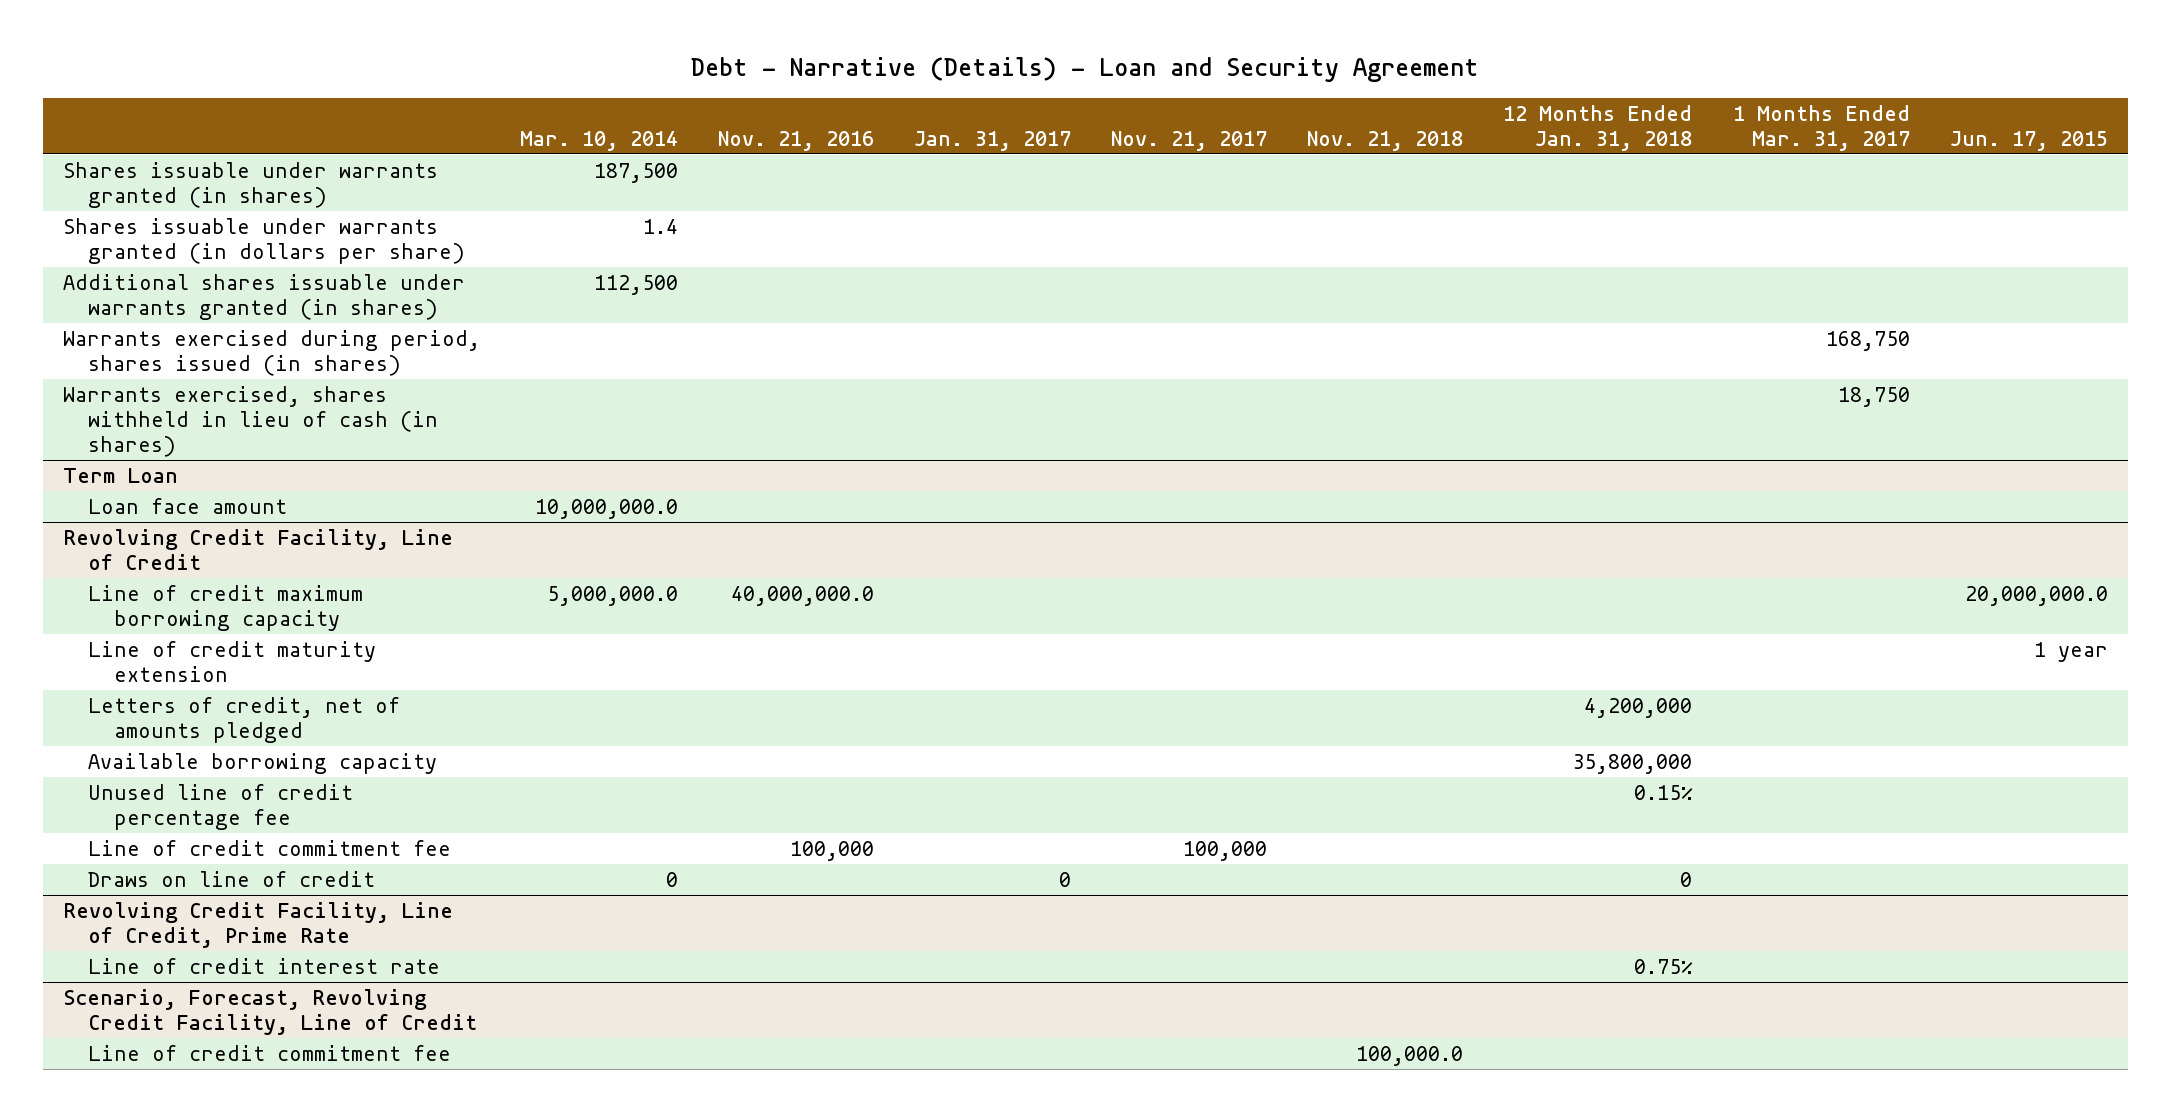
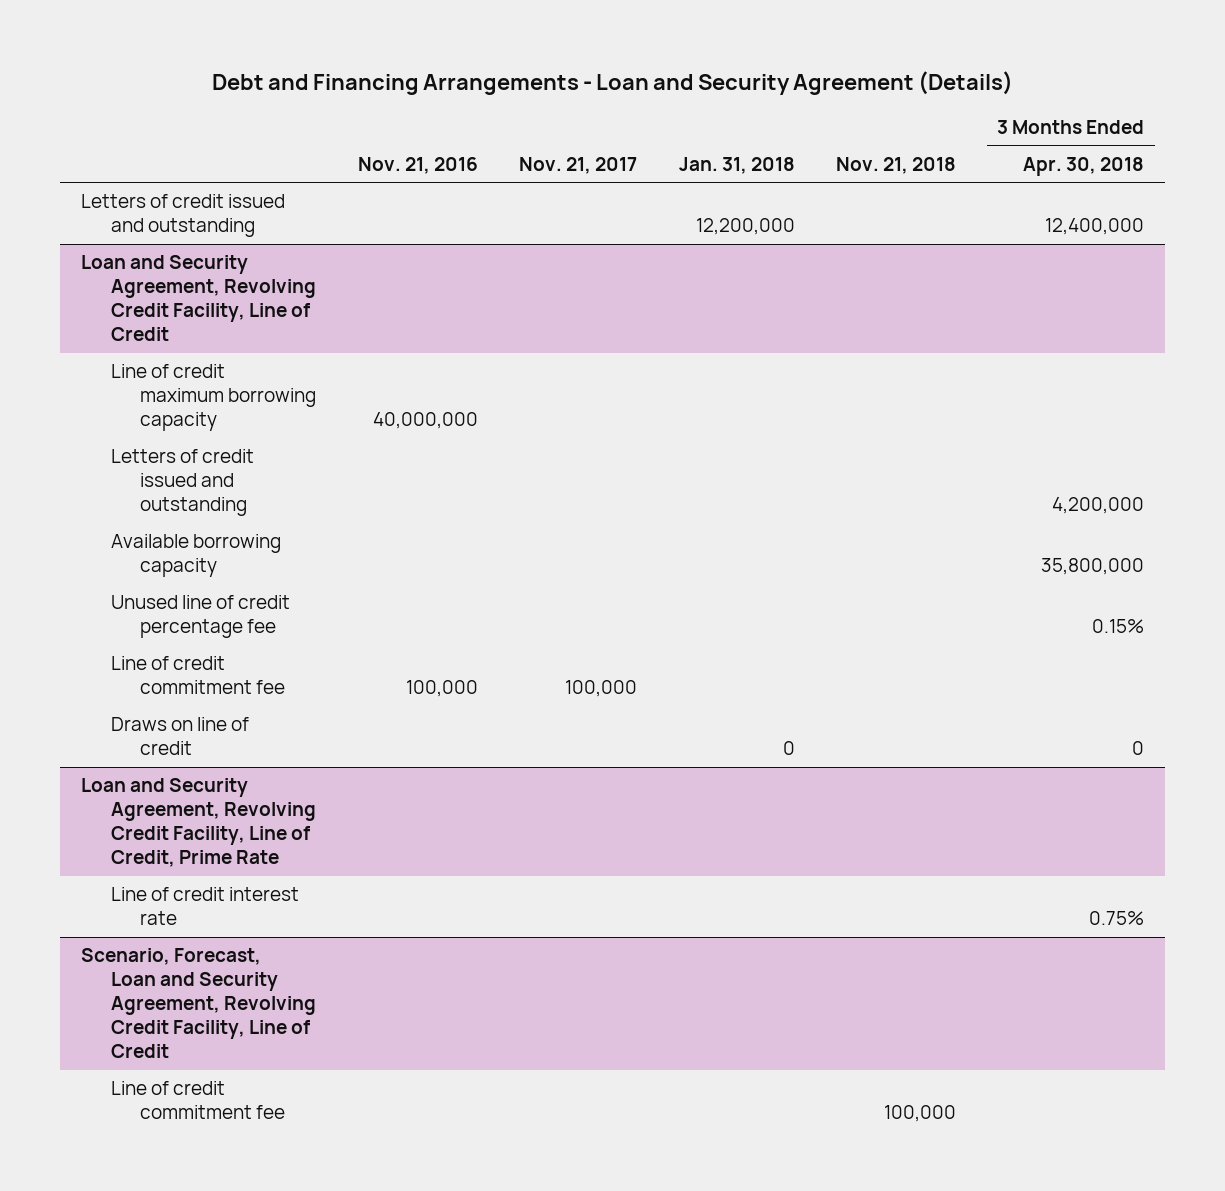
- Debt - Narrative (Details) - Loan and Security Agreement
+ Debt and Financing Arrangements - Loan and Security Agreement (Details)
- | Mar. 10, 2014 | Nov. 21, 2016 | Jan. 31, 2017 | Nov. 21, 2017 | Nov. 21, 2018 | 12 Months Ended Jan. 31, 2018 | 1 Months Ended Mar. 31, 2017 | Jun. 17, 2015
+ | Nov. 21, 2016 | Nov. 21, 2017 | Jan. 31, 2018 | Nov. 21, 2018 | 3 Months Ended Apr. 30, 2018
- Shares issuable under warrants granted (in shares) | 187,500 | | | | | | |
- Shares issuable under warrants granted (in dollars per share) | 1.4 | | | | | | |
- Additional shares issuable under warrants granted (in shares) | 112,500 | | | | | | |
- Warrants exercised during period, shares issued (in shares) | | | | | | | 168,750 |
- Warrants exercised, shares withheld in lieu of cash (in shares) | | | | | | | 18,750 |
- Term Loan
- Loan face amount | 10,000,000.0 | | | | | | |
- Revolving Credit Facility, Line of Credit
- Line of credit maximum borrowing capacity | 5,000,000.0 | 40,000,000.0 | | | | | | 20,000,000.0
- Line of credit maturity extension | | | | | | | | 1 year
- Letters of credit, net of amounts pledged | | | | | | 4,200,000 | |
+ Letters of credit issued and outstanding | | | 12,200,000 | | 12,400,000
+ Loan and Security Agreement, Revolving Credit Facility, Line of Credit
+ Line of credit maximum borrowing capacity | 40,000,000 | | | |
+ Letters of credit issued and outstanding | | | | | 4,200,000
- Revolving Credit Facility, Line of Credit, Prime Rate
+ Loan and Security Agreement, Revolving Credit Facility, Line of Credit, Prime Rate
- Scenario, Forecast, Revolving Credit Facility, Line of Credit
- Line of credit commitment fee | | | | | 100,000.0 | | |
+ Scenario, Forecast, Loan and Security Agreement, Revolving Credit Facility, Line of Credit
+ Line of credit commitment fee | | | | 100,000 |

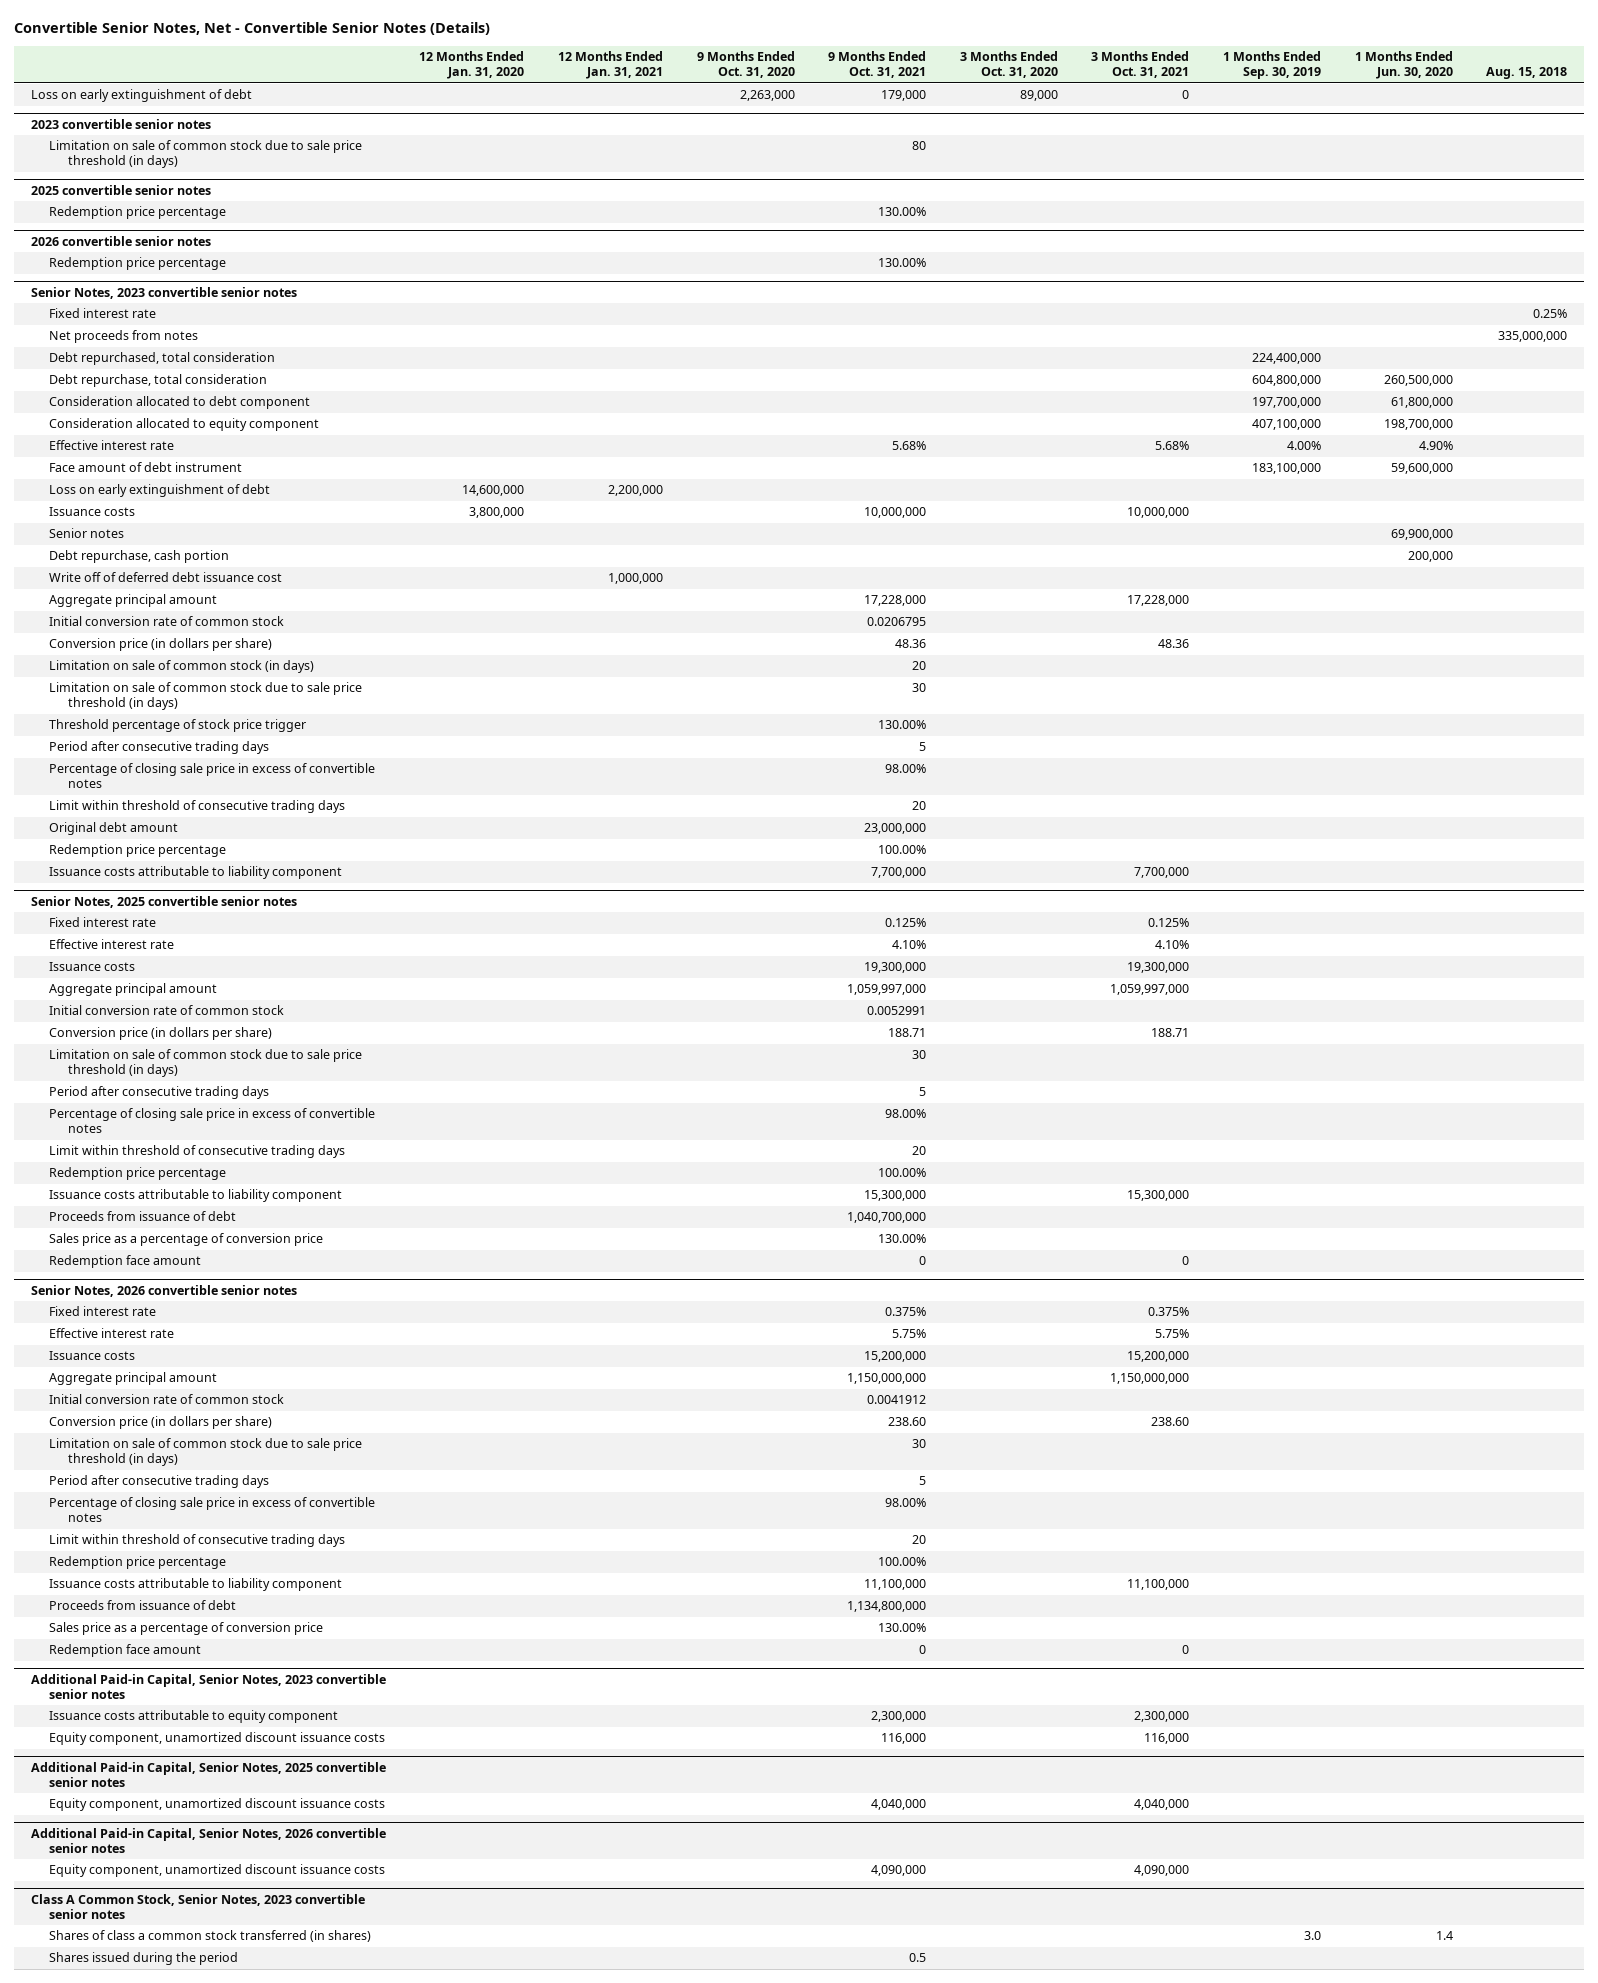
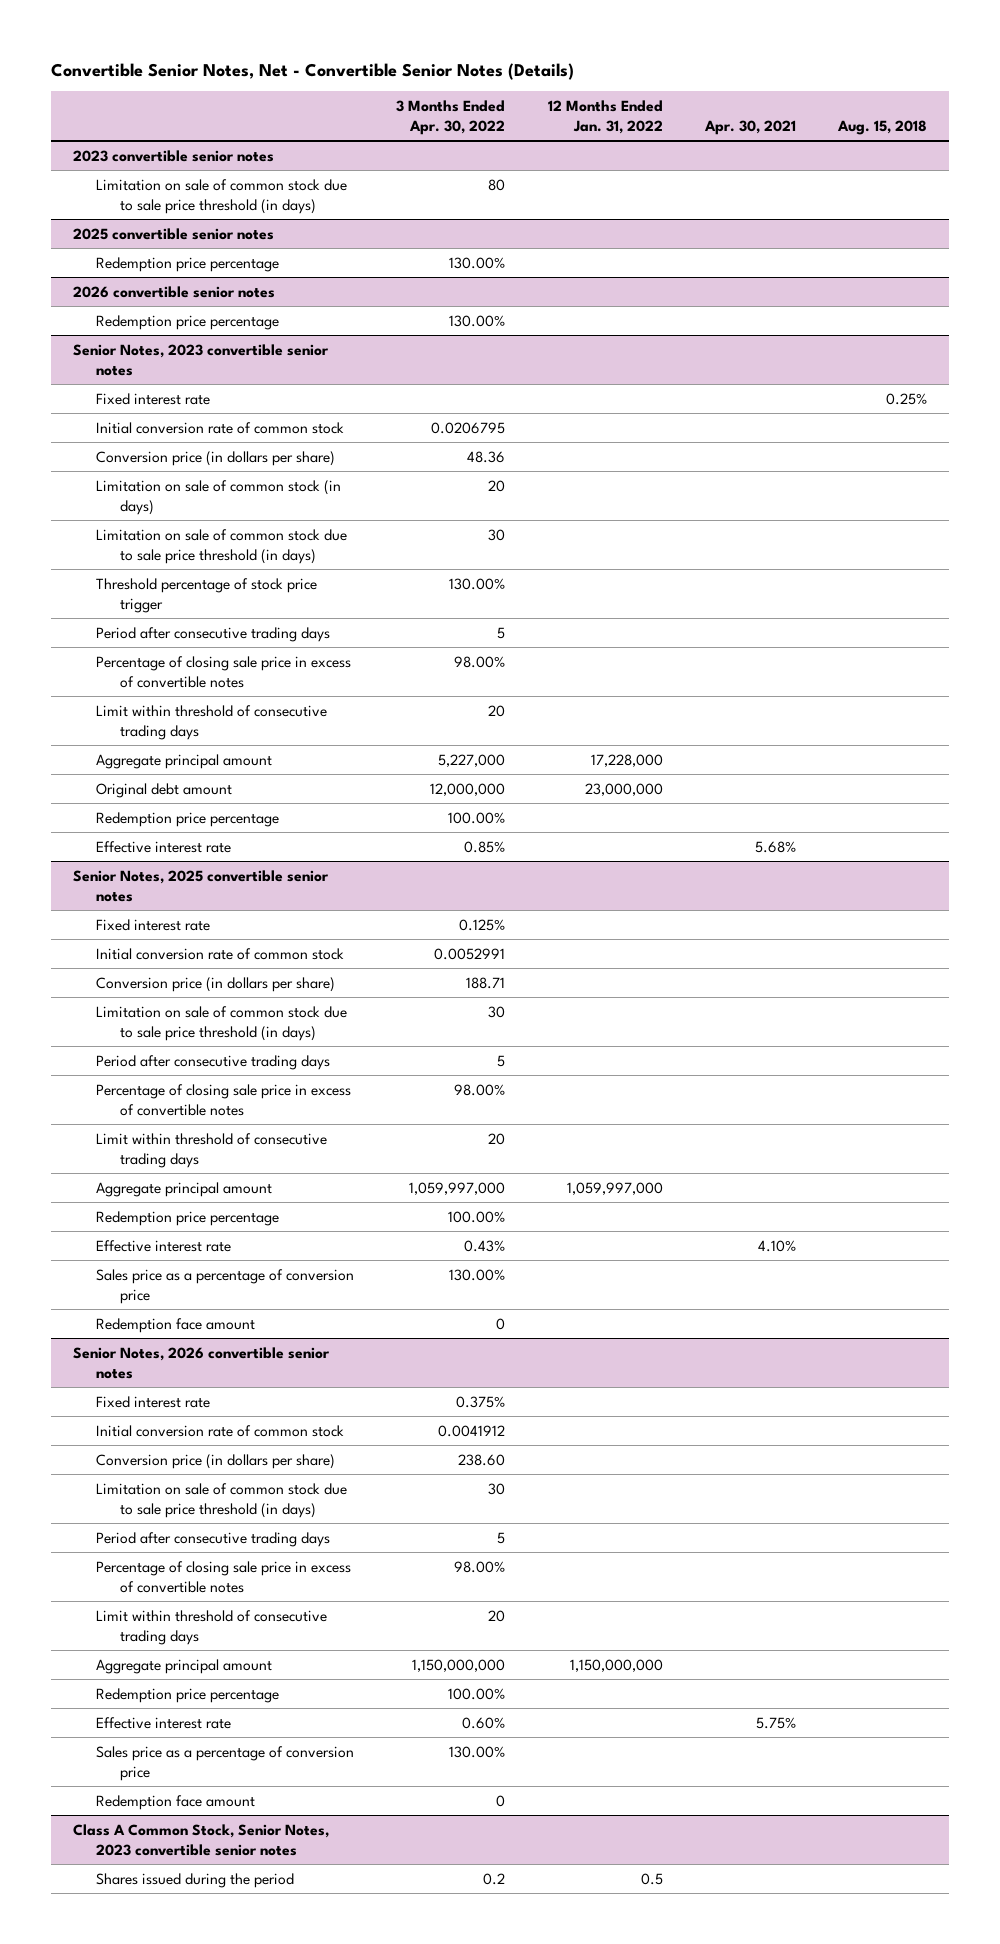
- | 12 Months Ended Jan. 31, 2020 | 12 Months Ended Jan. 31, 2021 | 9 Months Ended Oct. 31, 2020 | 9 Months Ended Oct. 31, 2021 | 3 Months Ended Oct. 31, 2020 | 3 Months Ended Oct. 31, 2021 | 1 Months Ended Sep. 30, 2019 | 1 Months Ended Jun. 30, 2020 | Aug. 15, 2018
+ | 3 Months Ended Apr. 30, 2022 | 12 Months Ended Jan. 31, 2022 | Apr. 30, 2021 | Aug. 15, 2018
- Loss on early extinguishment of debt | | | 2,263,000 | 179,000 | 89,000 | 0 | | |
@ Senior Notes, 2023 convertible senior notes
- Net proceeds from notes | | | | | | | | | 335,000,000
- Debt repurchased, total consideration | | | | | | | 224,400,000 | |
- Debt repurchase, total consideration | | | | | | | 604,800,000 | 260,500,000 |
- Consideration allocated to debt component | | | | | | | 197,700,000 | 61,800,000 |
- Consideration allocated to equity component | | | | | | | 407,100,000 | 198,700,000 |
- Face amount of debt instrument | | | | | | | 183,100,000 | 59,600,000 |
- Loss on early extinguishment of debt | 14,600,000 | 2,200,000 | | | | | | |
- Issuance costs | 3,800,000 | | | 10,000,000 | | 10,000,000 | | |
- Senior notes | | | | | | | | 69,900,000 |
- Debt repurchase, cash portion | | | | | | | | 200,000 |
- Write off of deferred debt issuance cost | | 1,000,000 | | | | | | |
moved down: Aggregate principal amount | 5,227,000 | 17,228,000 | |
- Issuance costs attributable to liability component | | | | 7,700,000 | | 7,700,000 | | |
moved down: Effective interest rate | 0.85% | | 5.68% |
@ Senior Notes, 2025 convertible senior notes
- Issuance costs | | | | 19,300,000 | | 19,300,000 | | |
moved down: Aggregate principal amount | 1,059,997,000 | 1,059,997,000 | |
- Issuance costs attributable to liability component | | | | 15,300,000 | | 15,300,000 | | |
- Proceeds from issuance of debt | | | | 1,040,700,000 | | | | |
moved down: Effective interest rate | 0.43% | | 4.10% |
@ Senior Notes, 2026 convertible senior notes
- Issuance costs | | | | 15,200,000 | | 15,200,000 | | |
moved down: Aggregate principal amount | 1,150,000,000 | 1,150,000,000 | |
- Issuance costs attributable to liability component | | | | 11,100,000 | | 11,100,000 | | |
- Proceeds from issuance of debt | | | | 1,134,800,000 | | | | |
moved down: Effective interest rate | 0.60% | | 5.75% |
- Additional Paid-in Capital, Senior Notes, 2023 convertible senior notes
- Issuance costs attributable to equity component | | | | 2,300,000 | | 2,300,000 | | |
- Equity component, unamortized discount issuance costs | | | | 116,000 | | 116,000 | | |
- Additional Paid-in Capital, Senior Notes, 2025 convertible senior notes
- Equity component, unamortized discount issuance costs | | | | 4,040,000 | | 4,040,000 | | |
- Additional Paid-in Capital, Senior Notes, 2026 convertible senior notes
- Equity component, unamortized discount issuance costs | | | | 4,090,000 | | 4,090,000 | | |
@ Class A Common Stock, Senior Notes, 2023 convertible senior notes
- Shares of class a common stock transferred (in shares) | | | | | | | 3.0 | 1.4 |

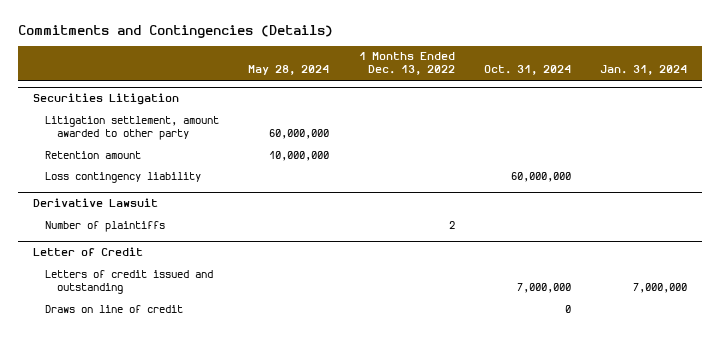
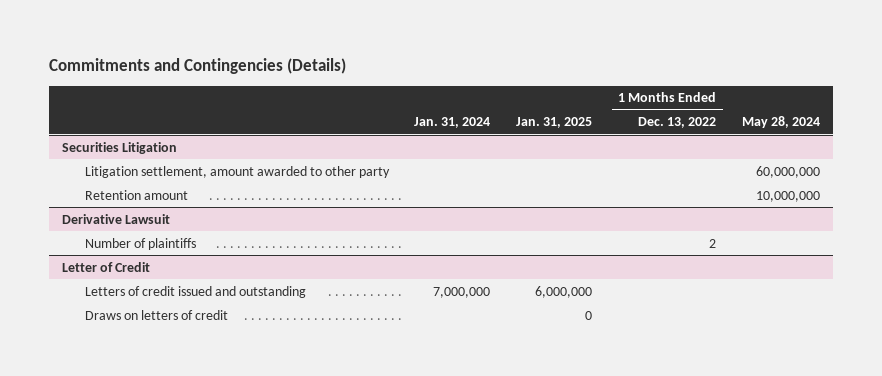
- | May 28, 2024 | 1 Months Ended Dec. 13, 2022 | Oct. 31, 2024 | Jan. 31, 2024
+ | Jan. 31, 2024 | Jan. 31, 2025 | 1 Months Ended Dec. 13, 2022 | May 28, 2024
@ Securities Litigation
- Loss contingency liability | | | 60,000,000 |
@ Letter of Credit
- Draws on line of credit | | | 0 |
+ Draws on letters of credit | | 0 | |

